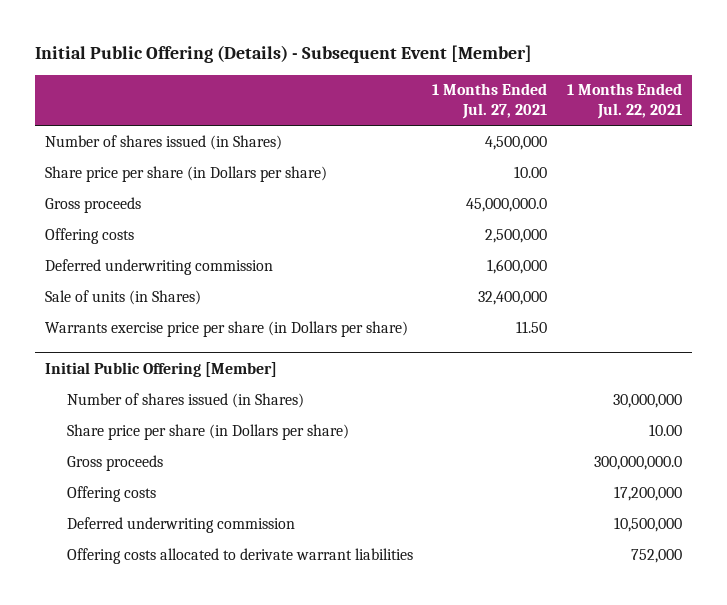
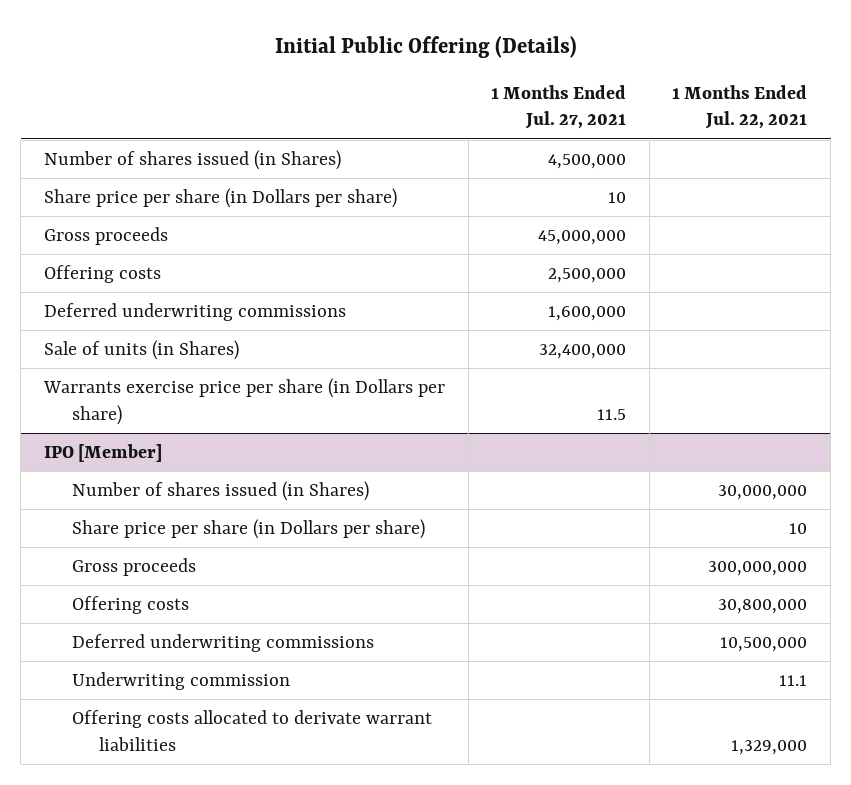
- Initial Public Offering (Details) - Subsequent Event [Member]
+ Initial Public Offering (Details)
- Share price per share (in Dollars per share) | 10.00 |
- Gross proceeds | 45,000,000.0 |
+ Share price per share (in Dollars per share) | 10 |
+ Gross proceeds | 45,000,000 |
- Deferred underwriting commission | 1,600,000 |
+ Deferred underwriting commissions | 1,600,000 |
- Warrants exercise price per share (in Dollars per share) | 11.50 |
- Initial Public Offering [Member]
+ Warrants exercise price per share (in Dollars per share) | 11.5 |
+ IPO [Member]
- Share price per share (in Dollars per share) | | 10.00
- Gross proceeds | | 300,000,000.0
- Offering costs | | 17,200,000
- Deferred underwriting commission | | 10,500,000
- Offering costs allocated to derivate warrant liabilities | | 752,000
+ Share price per share (in Dollars per share) | | 10
+ Gross proceeds | | 300,000,000
+ Offering costs | | 30,800,000
+ Deferred underwriting commissions | | 10,500,000
+ Underwriting commission | | 11.1
+ Offering costs allocated to derivate warrant liabilities | | 1,329,000

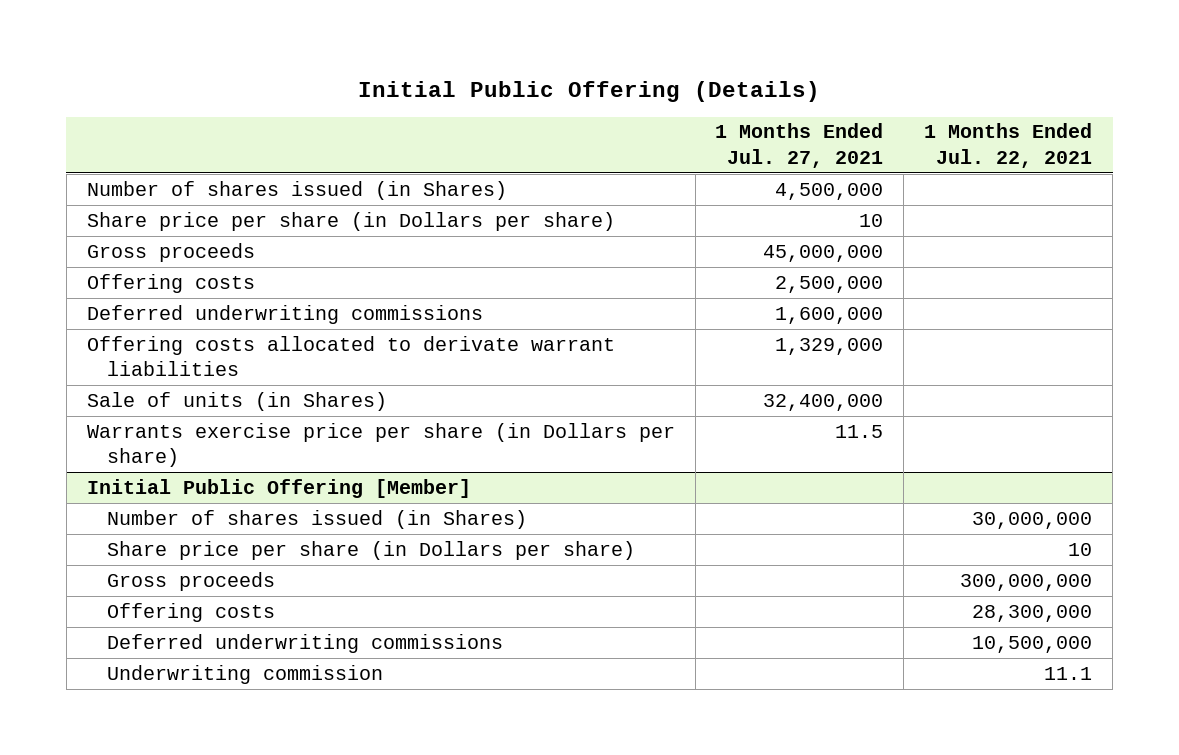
+ Offering costs allocated to derivate warrant liabilities | 1,329,000 |
- IPO [Member]
+ Initial Public Offering [Member]
- Offering costs | | 30,800,000
+ Offering costs | | 28,300,000
- Offering costs allocated to derivate warrant liabilities | | 1,329,000

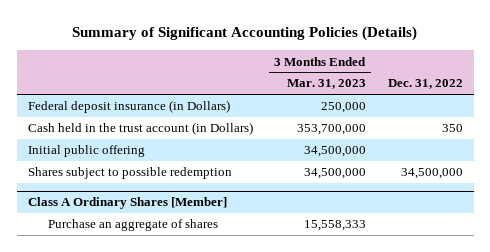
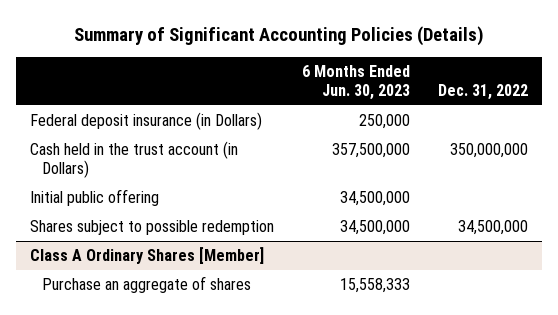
- | 3 Months Ended Mar. 31, 2023 | Dec. 31, 2022
+ | 6 Months Ended Jun. 30, 2023 | Dec. 31, 2022
- Cash held in the trust account (in Dollars) | 353,700,000 | 350
+ Cash held in the trust account (in Dollars) | 357,500,000 | 350,000,000

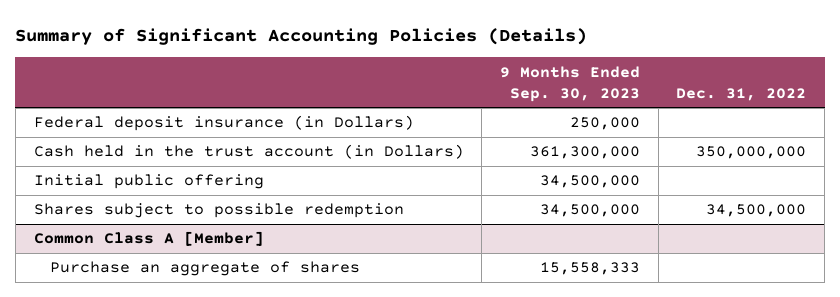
- | 6 Months Ended Jun. 30, 2023 | Dec. 31, 2022
+ | 9 Months Ended Sep. 30, 2023 | Dec. 31, 2022
- Class A Ordinary Shares [Member]
+ Common Class A [Member]

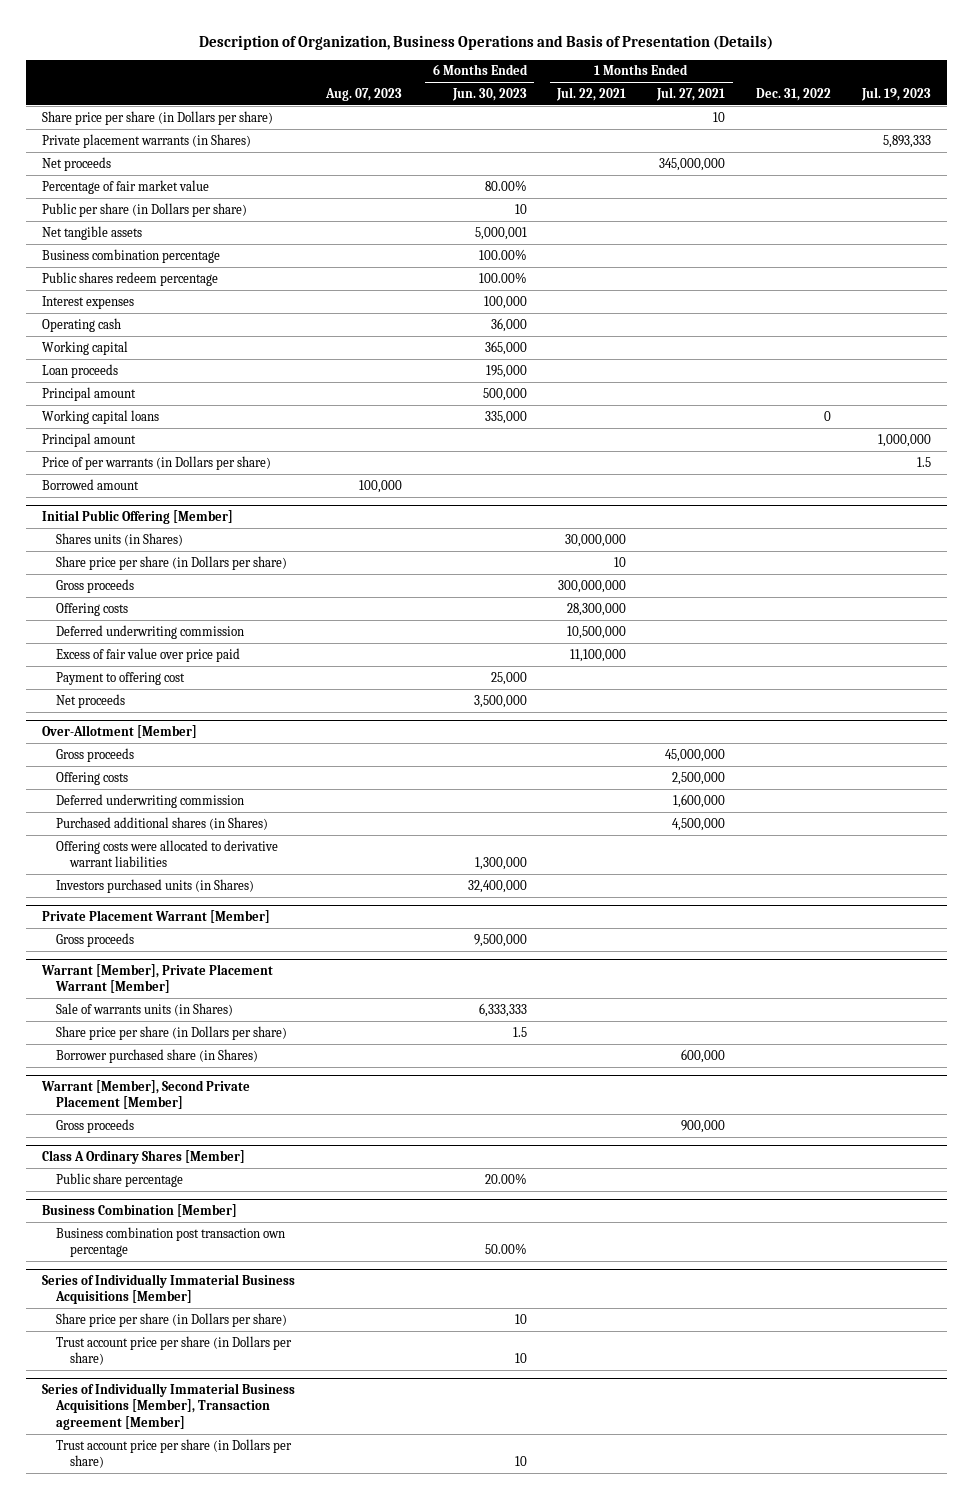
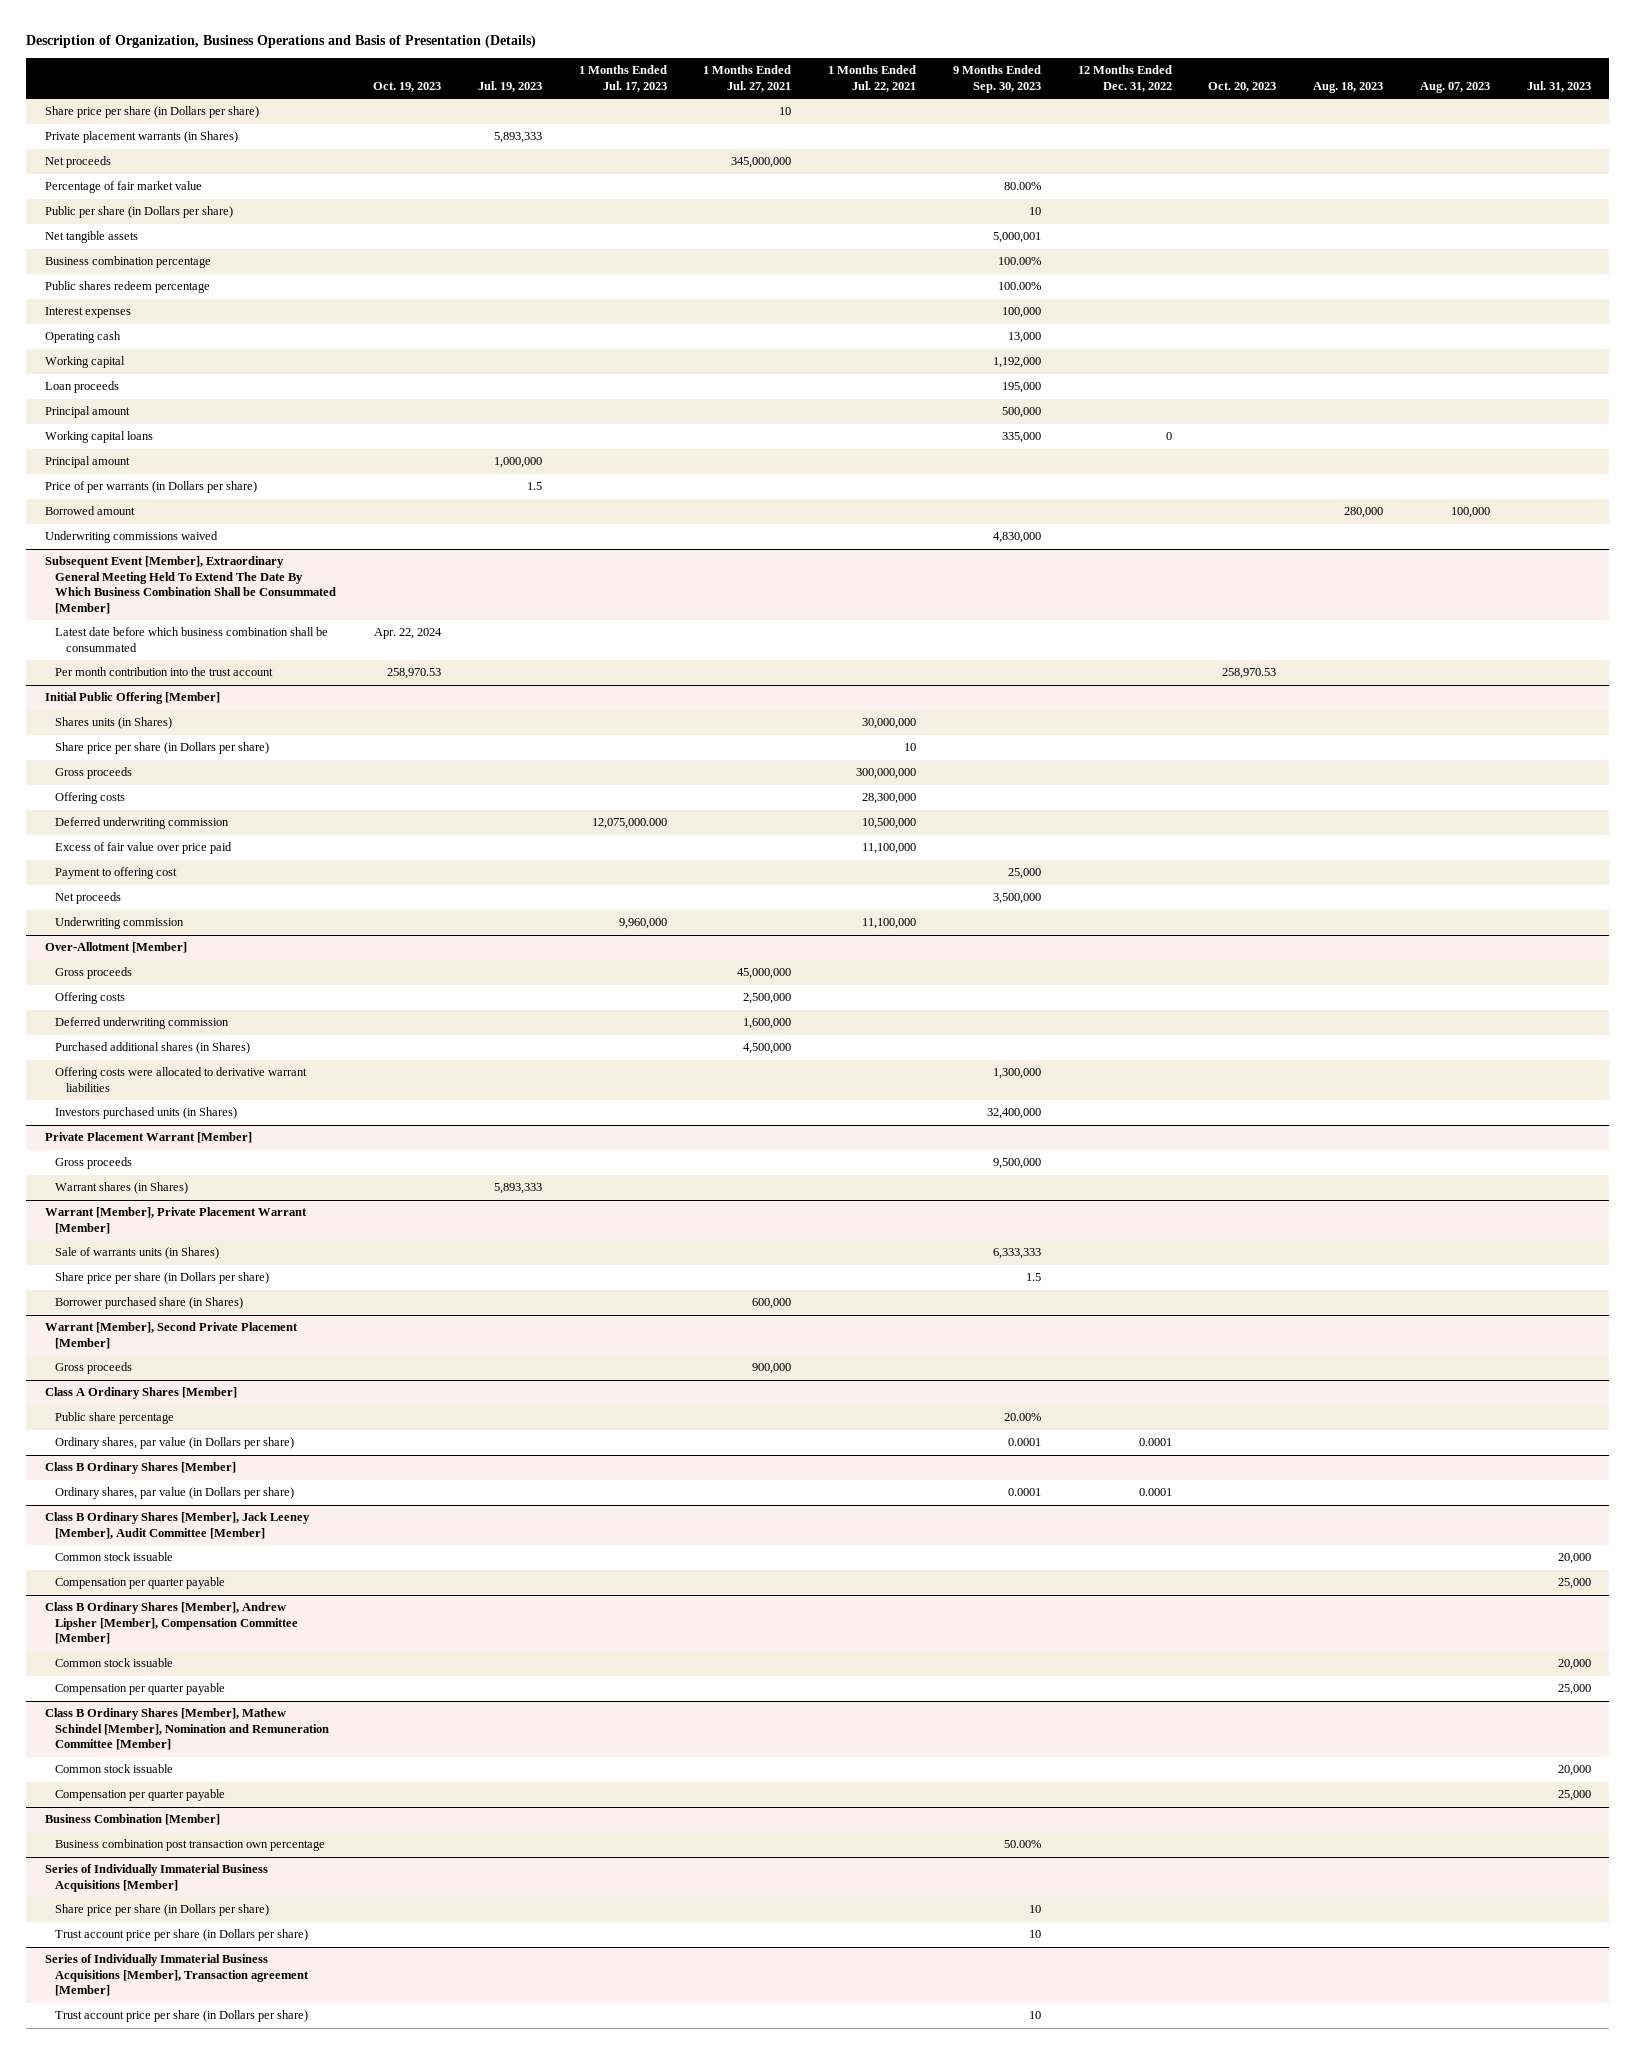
- | Aug. 07, 2023 | 6 Months Ended Jun. 30, 2023 | 1 Months Ended Jul. 22, 2021 | 1 Months Ended Jul. 27, 2021 | Dec. 31, 2022 | Jul. 19, 2023
+ | Oct. 19, 2023 | Jul. 19, 2023 | 1 Months Ended Jul. 17, 2023 | 1 Months Ended Jul. 27, 2021 | 1 Months Ended Jul. 22, 2021 | 9 Months Ended Sep. 30, 2023 | 12 Months Ended Dec. 31, 2022 | Oct. 20, 2023 | Aug. 18, 2023 | Aug. 07, 2023 | Jul. 31, 2023
+ Underwriting commissions waived | | | | | | 4,830,000 | | | | |
+ Subsequent Event [Member], Extraordinary General Meeting Held To Extend The Date By Which Business Combination Shall be Consummated [Member]
+ Latest date before which business combination shall be consummated | Apr. 22, 2024 | | | | | | | | | |
+ Per month contribution into the trust account | 258,970.53 | | | | | | | 258,970.53 | | |
@ Initial Public Offering [Member]
+ Underwriting commission | | | 9,960,000 | | 11,100,000 | | | | | |
@ Private Placement Warrant [Member]
+ Warrant shares (in Shares) | | 5,893,333 | | | | | | | | |
@ Class A Ordinary Shares [Member]
+ Ordinary shares, par value (in Dollars per share) | | | | | | 0.0001 | 0.0001 | | | |
+ Class B Ordinary Shares [Member]
+ Ordinary shares, par value (in Dollars per share) | | | | | | 0.0001 | 0.0001 | | | |
+ Class B Ordinary Shares [Member], Jack Leeney [Member], Audit Committee [Member]
+ Common stock issuable | | | | | | | | | | | 20,000
+ Compensation per quarter payable | | | | | | | | | | | 25,000
+ Class B Ordinary Shares [Member], Andrew Lipsher [Member], Compensation Committee [Member]
+ Common stock issuable | | | | | | | | | | | 20,000
+ Compensation per quarter payable | | | | | | | | | | | 25,000
+ Class B Ordinary Shares [Member], Mathew Schindel [Member], Nomination and Remuneration Committee [Member]
+ Common stock issuable | | | | | | | | | | | 20,000
+ Compensation per quarter payable | | | | | | | | | | | 25,000

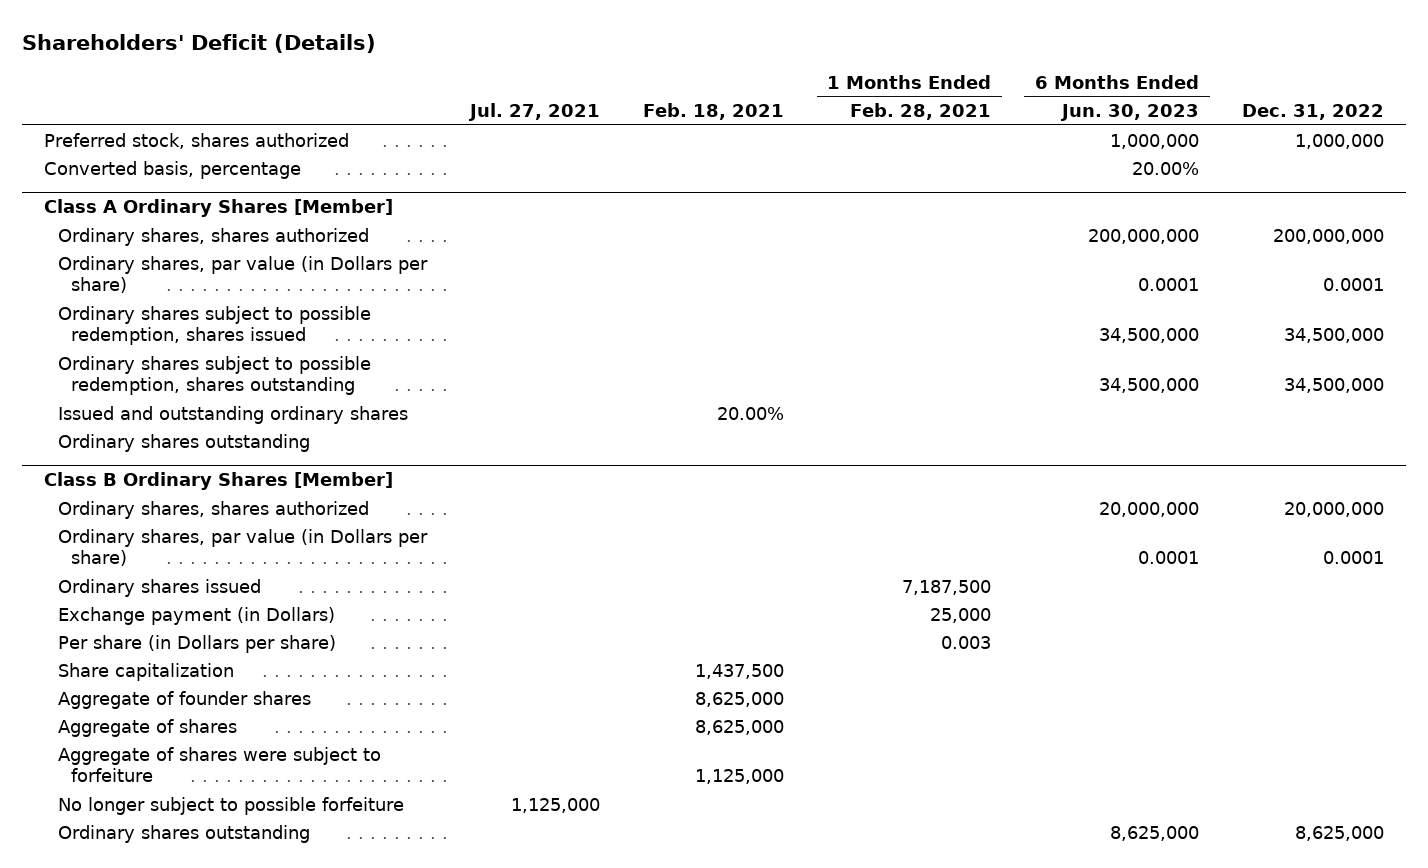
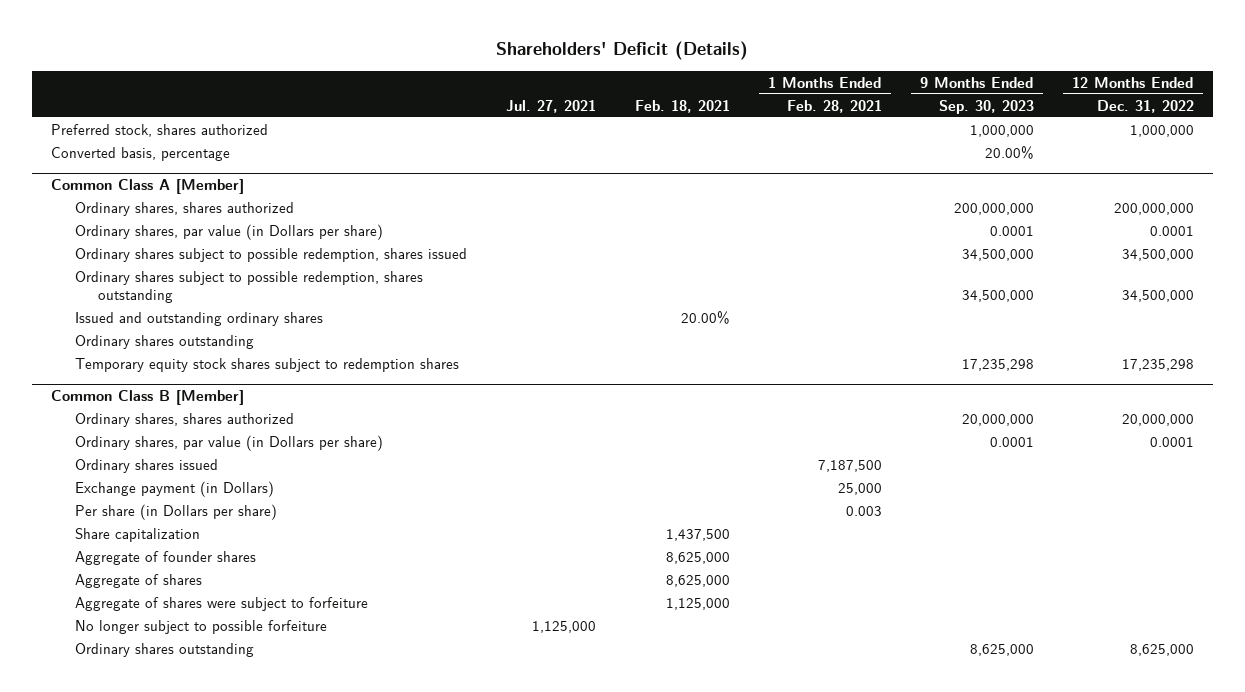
- | Jul. 27, 2021 | Feb. 18, 2021 | 1 Months Ended Feb. 28, 2021 | 6 Months Ended Jun. 30, 2023 | Dec. 31, 2022
+ | Jul. 27, 2021 | Feb. 18, 2021 | 1 Months Ended Feb. 28, 2021 | 9 Months Ended Sep. 30, 2023 | 12 Months Ended Dec. 31, 2022
- Class A Ordinary Shares [Member]
+ Common Class A [Member]
- Class B Ordinary Shares [Member]
+ Temporary equity stock shares subject to redemption shares | | | | 17,235,298 | 17,235,298
+ Common Class B [Member]

